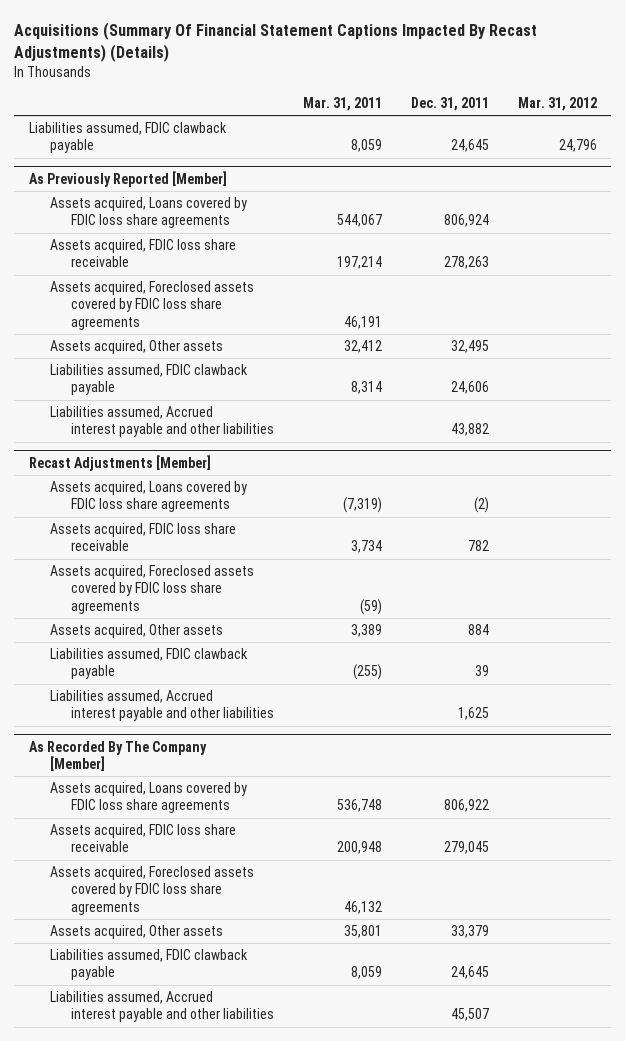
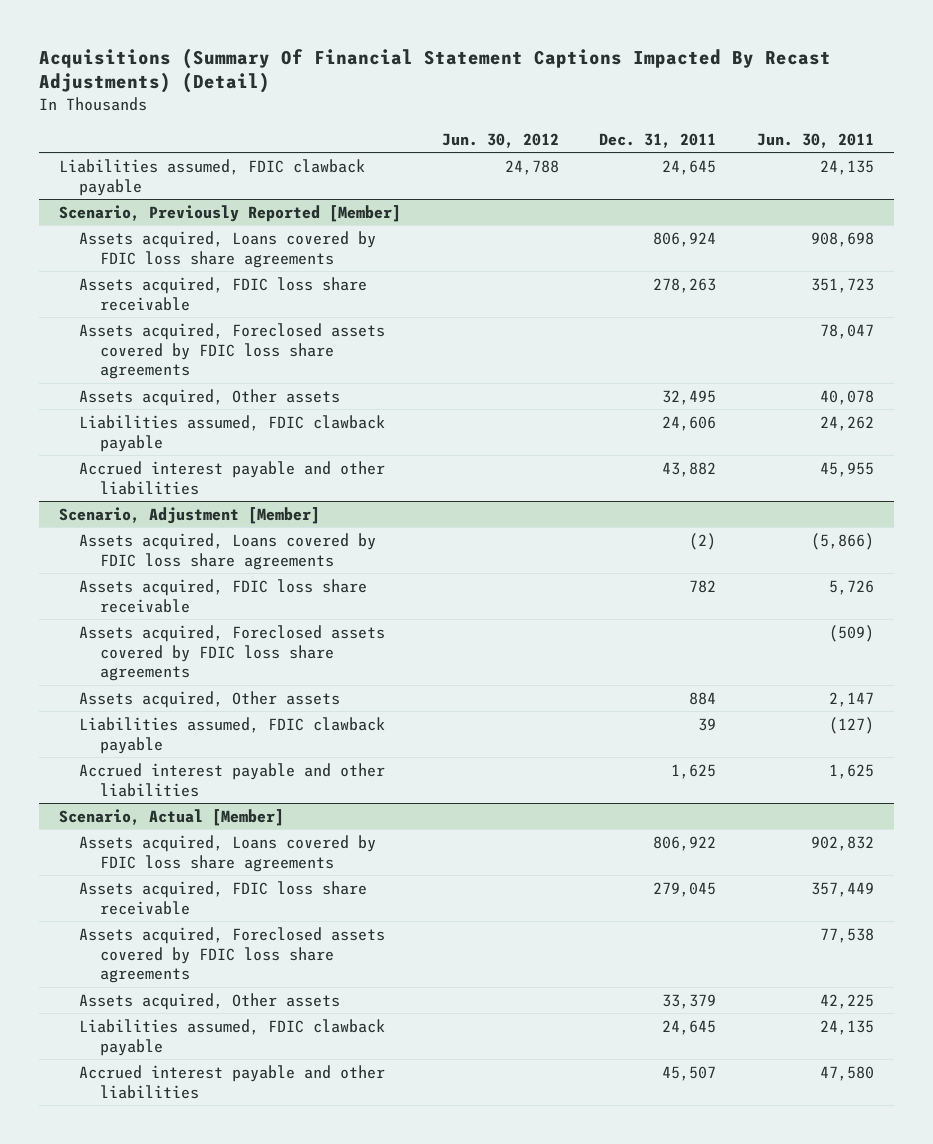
- Acquisitions (Summary Of Financial Statement Captions Impacted By Recast Adjustments) (Details)
+ Acquisitions (Summary Of Financial Statement Captions Impacted By Recast Adjustments) (Detail)
- | Mar. 31, 2011 | Dec. 31, 2011 | Mar. 31, 2012
+ | Jun. 30, 2012 | Dec. 31, 2011 | Jun. 30, 2011
- As Previously Reported [Member]
+ Scenario, Previously Reported [Member]
- Liabilities assumed, Accrued interest payable and other liabilities | | 43,882 |
- Recast Adjustments [Member]
+ Accrued interest payable and other liabilities | | 43,882 | 45,955
+ Scenario, Adjustment [Member]
- Liabilities assumed, Accrued interest payable and other liabilities | | 1,625 |
- As Recorded By The Company [Member]
+ Accrued interest payable and other liabilities | | 1,625 | 1,625
+ Scenario, Actual [Member]
- Liabilities assumed, Accrued interest payable and other liabilities | | 45,507 |
+ Accrued interest payable and other liabilities | | 45,507 | 47,580

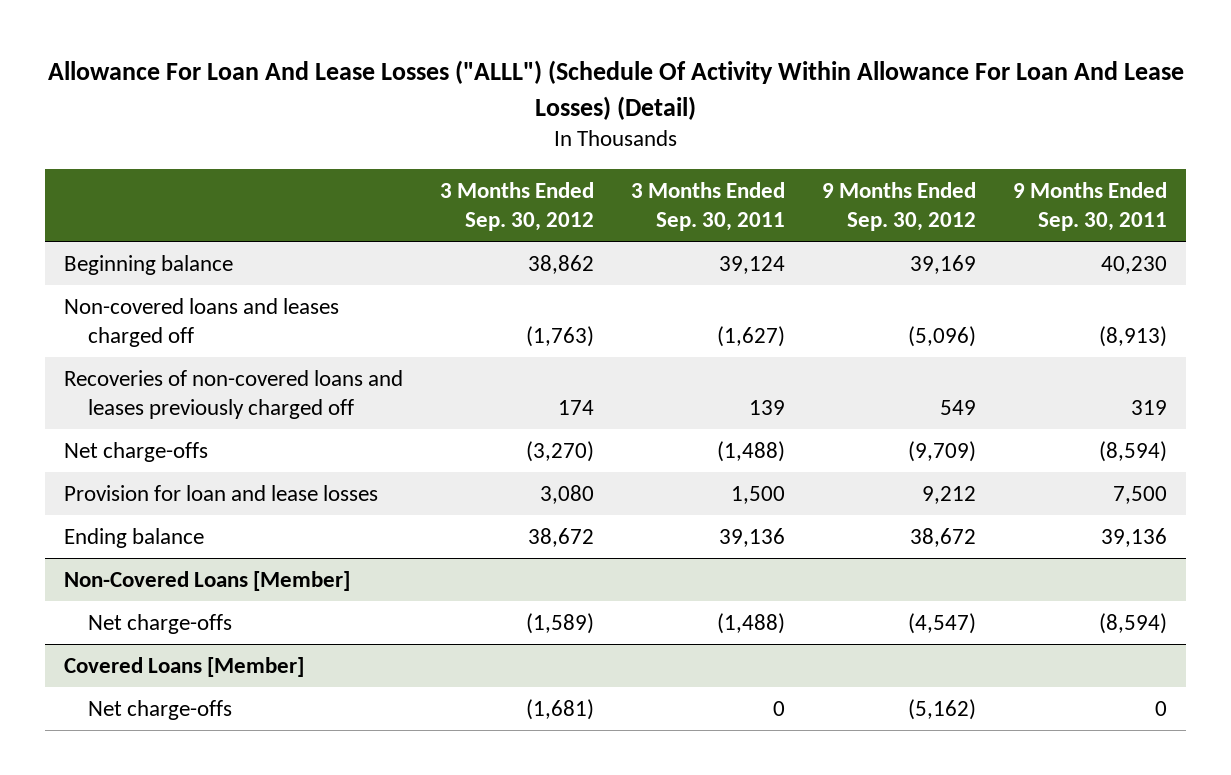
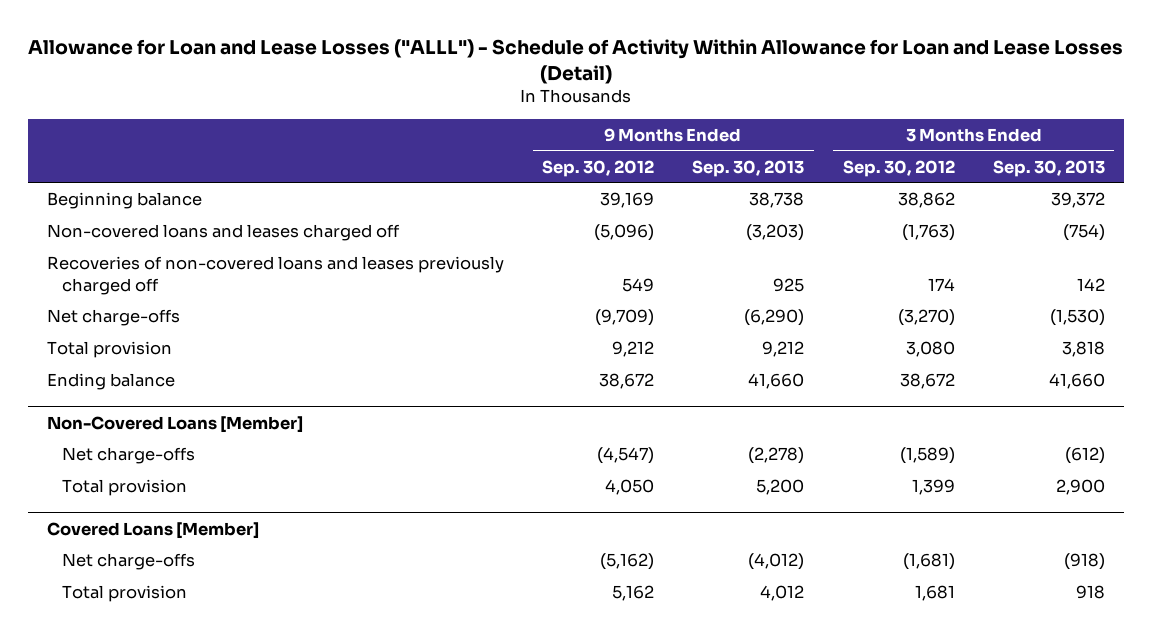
- Allowance For Loan And Lease Losses ("ALLL") (Schedule Of Activity Within Allowance For Loan And Lease Losses) (Detail)
+ Allowance for Loan and Lease Losses ("ALLL") - Schedule of Activity Within Allowance for Loan and Lease Losses (Detail)
- | 3 Months Ended Sep. 30, 2012 | 3 Months Ended Sep. 30, 2011 | 9 Months Ended Sep. 30, 2012 | 9 Months Ended Sep. 30, 2011
+ | 9 Months Ended Sep. 30, 2012 | 9 Months Ended Sep. 30, 2013 | 3 Months Ended Sep. 30, 2012 | 3 Months Ended Sep. 30, 2013
- Provision for loan and lease losses | 3,080 | 1,500 | 9,212 | 7,500
+ Total provision | 9,212 | 9,212 | 3,080 | 3,818
@ Non-Covered Loans [Member]
+ Total provision | 4,050 | 5,200 | 1,399 | 2,900
@ Covered Loans [Member]
+ Total provision | 5,162 | 4,012 | 1,681 | 918

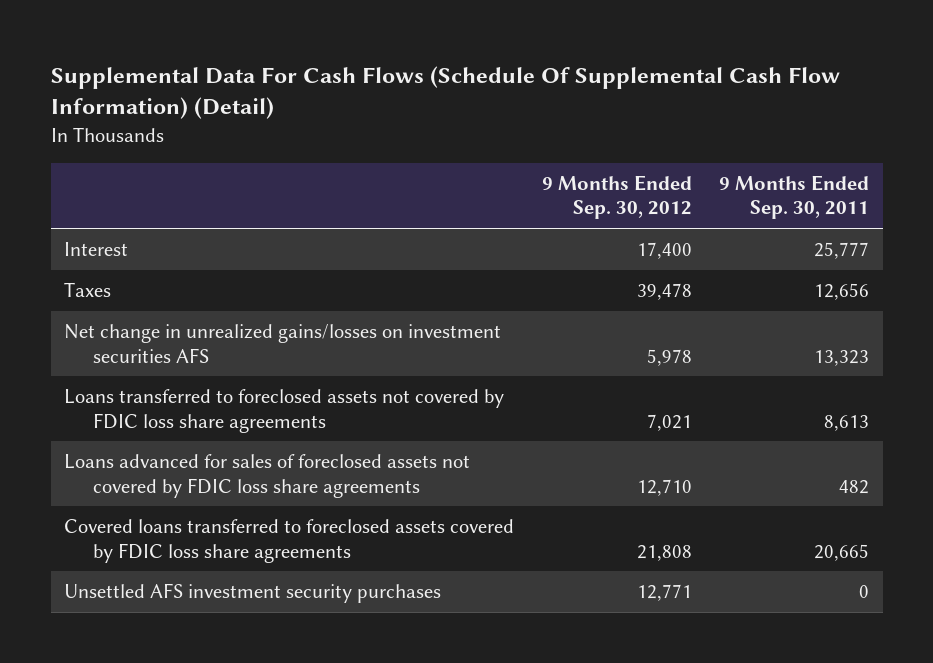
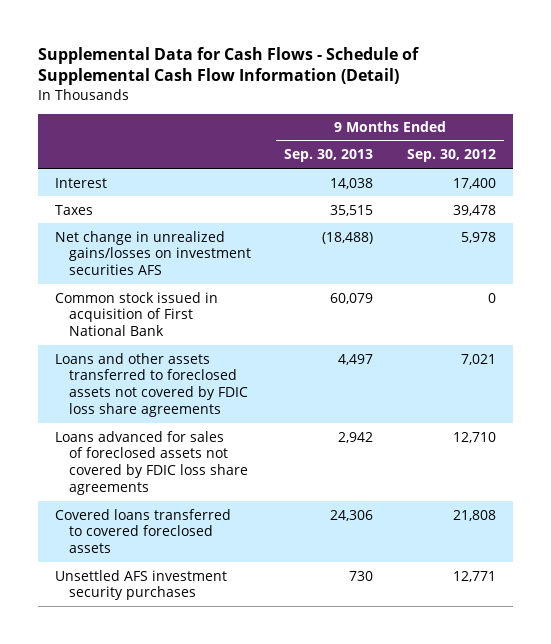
- Supplemental Data For Cash Flows (Schedule Of Supplemental Cash Flow Information) (Detail)
+ Supplemental Data for Cash Flows - Schedule of Supplemental Cash Flow Information (Detail)
- | 9 Months Ended Sep. 30, 2012 | 9 Months Ended Sep. 30, 2011
+ | 9 Months Ended Sep. 30, 2013 | 9 Months Ended Sep. 30, 2012
- Loans transferred to foreclosed assets not covered by FDIC loss share agreements | 7,021 | 8,613
+ Common stock issued in acquisition of First National Bank | 60,079 | 0
+ Loans and other assets transferred to foreclosed assets not covered by FDIC loss share agreements | 4,497 | 7,021
- Covered loans transferred to foreclosed assets covered by FDIC loss share agreements | 21,808 | 20,665
+ Covered loans transferred to covered foreclosed assets | 24,306 | 21,808

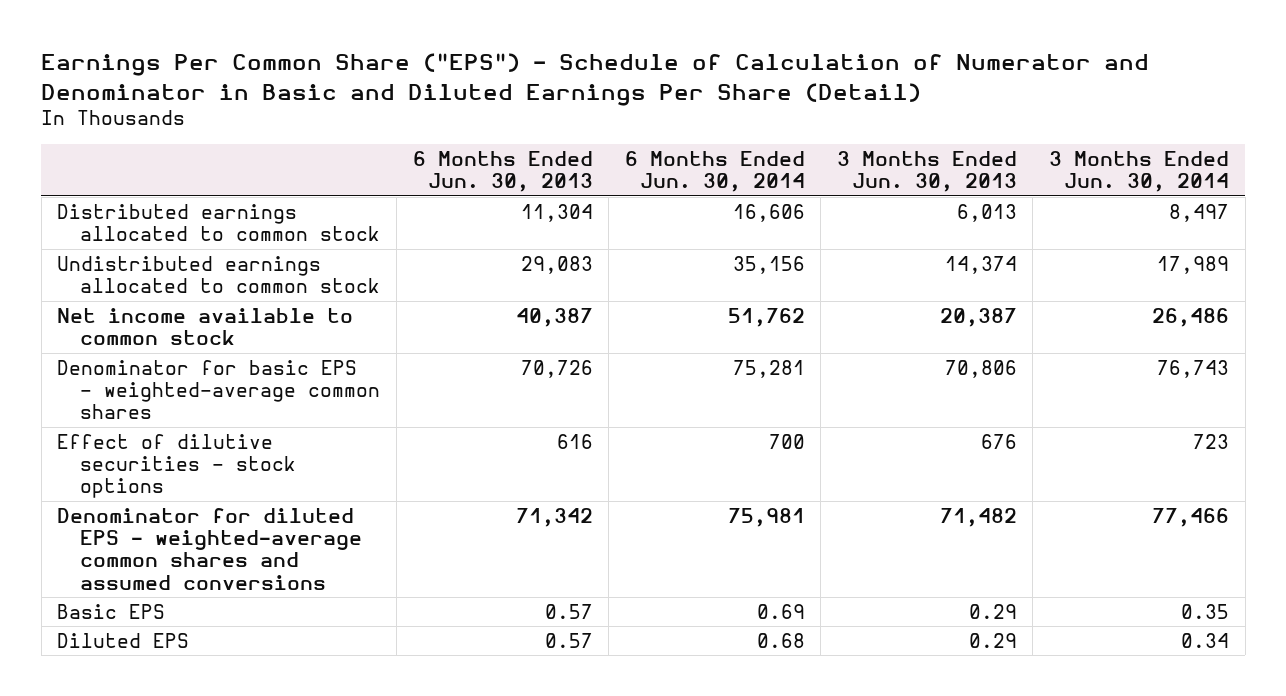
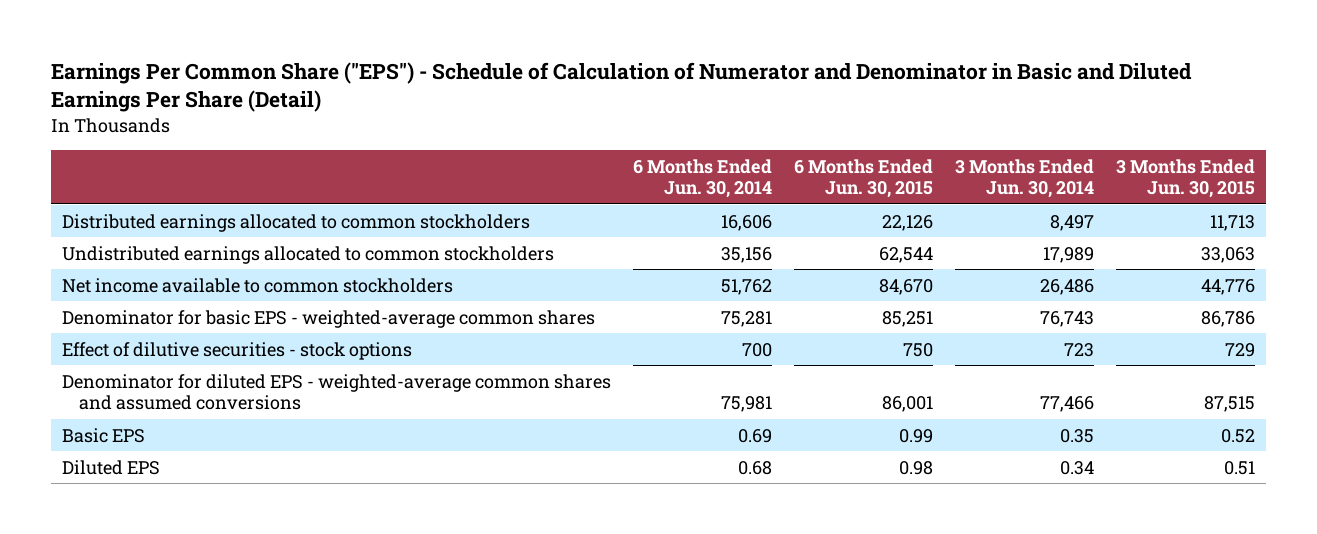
- | 6 Months Ended Jun. 30, 2013 | 6 Months Ended Jun. 30, 2014 | 3 Months Ended Jun. 30, 2013 | 3 Months Ended Jun. 30, 2014
+ | 6 Months Ended Jun. 30, 2014 | 6 Months Ended Jun. 30, 2015 | 3 Months Ended Jun. 30, 2014 | 3 Months Ended Jun. 30, 2015
- Distributed earnings allocated to common stock | 11,304 | 16,606 | 6,013 | 8,497
- Undistributed earnings allocated to common stock | 29,083 | 35,156 | 14,374 | 17,989
- Net income available to common stock | 40,387 | 51,762 | 20,387 | 26,486
+ Distributed earnings allocated to common stockholders | 16,606 | 22,126 | 8,497 | 11,713
+ Undistributed earnings allocated to common stockholders | 35,156 | 62,544 | 17,989 | 33,063
+ Net income available to common stockholders | 51,762 | 84,670 | 26,486 | 44,776

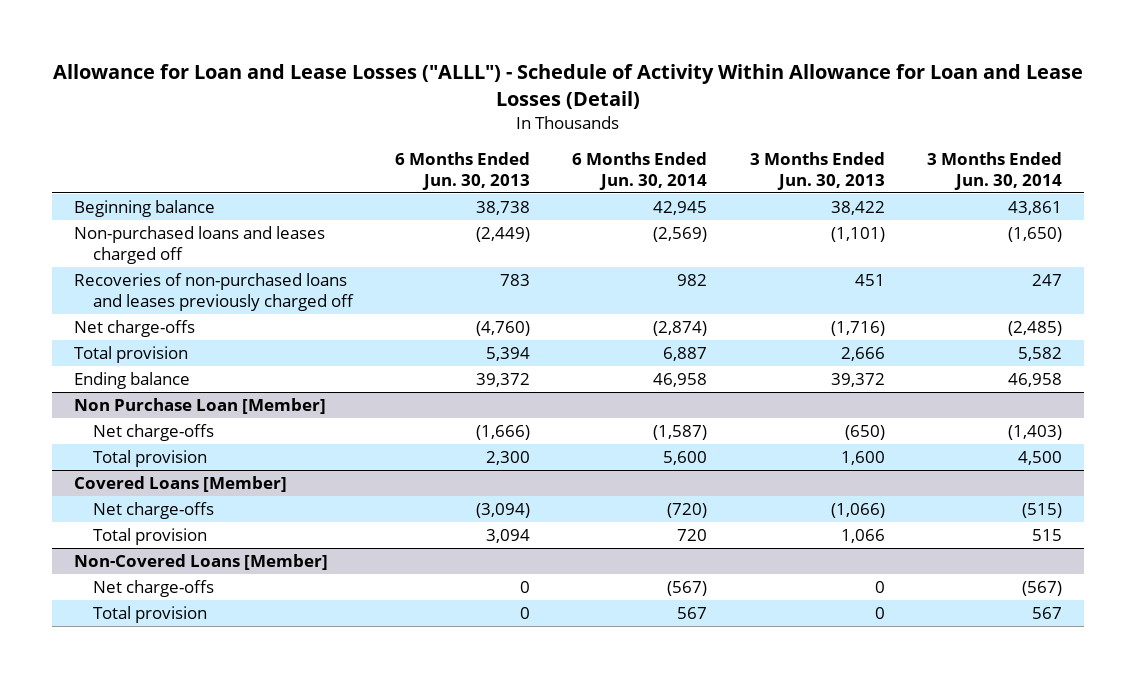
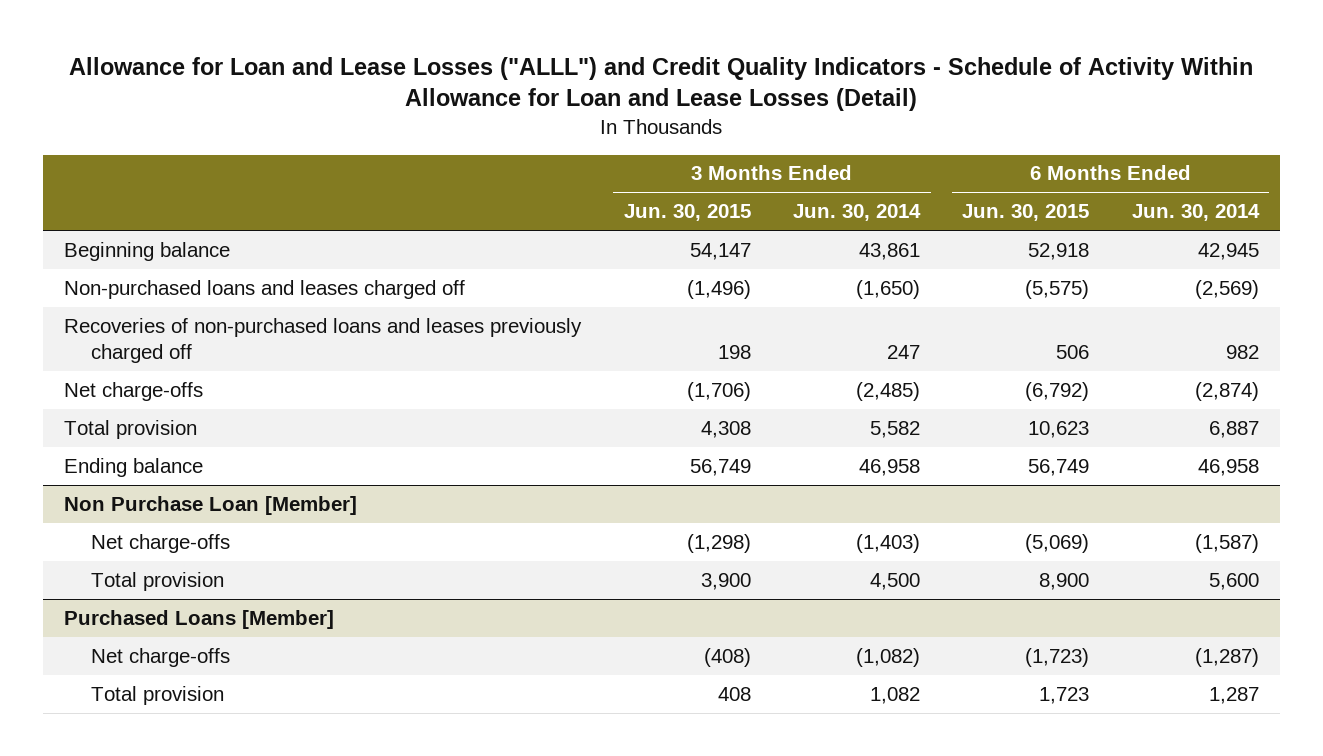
- Allowance for Loan and Lease Losses ("ALLL") - Schedule of Activity Within Allowance for Loan and Lease Losses (Detail)
+ Allowance for Loan and Lease Losses ("ALLL") and Credit Quality Indicators - Schedule of Activity Within Allowance for Loan and Lease Losses (Detail)
- | 6 Months Ended Jun. 30, 2013 | 6 Months Ended Jun. 30, 2014 | 3 Months Ended Jun. 30, 2013 | 3 Months Ended Jun. 30, 2014
+ | 3 Months Ended Jun. 30, 2015 | 3 Months Ended Jun. 30, 2014 | 6 Months Ended Jun. 30, 2015 | 6 Months Ended Jun. 30, 2014
- Covered Loans [Member]
- Net charge-offs | (3,094) | (720) | (1,066) | (515)
- Total provision | 3,094 | 720 | 1,066 | 515
- Non-Covered Loans [Member]
- Net charge-offs | 0 | (567) | 0 | (567)
- Total provision | 0 | 567 | 0 | 567
+ Purchased Loans [Member]
+ Net charge-offs | (408) | (1,082) | (1,723) | (1,287)
+ Total provision | 408 | 1,082 | 1,723 | 1,287

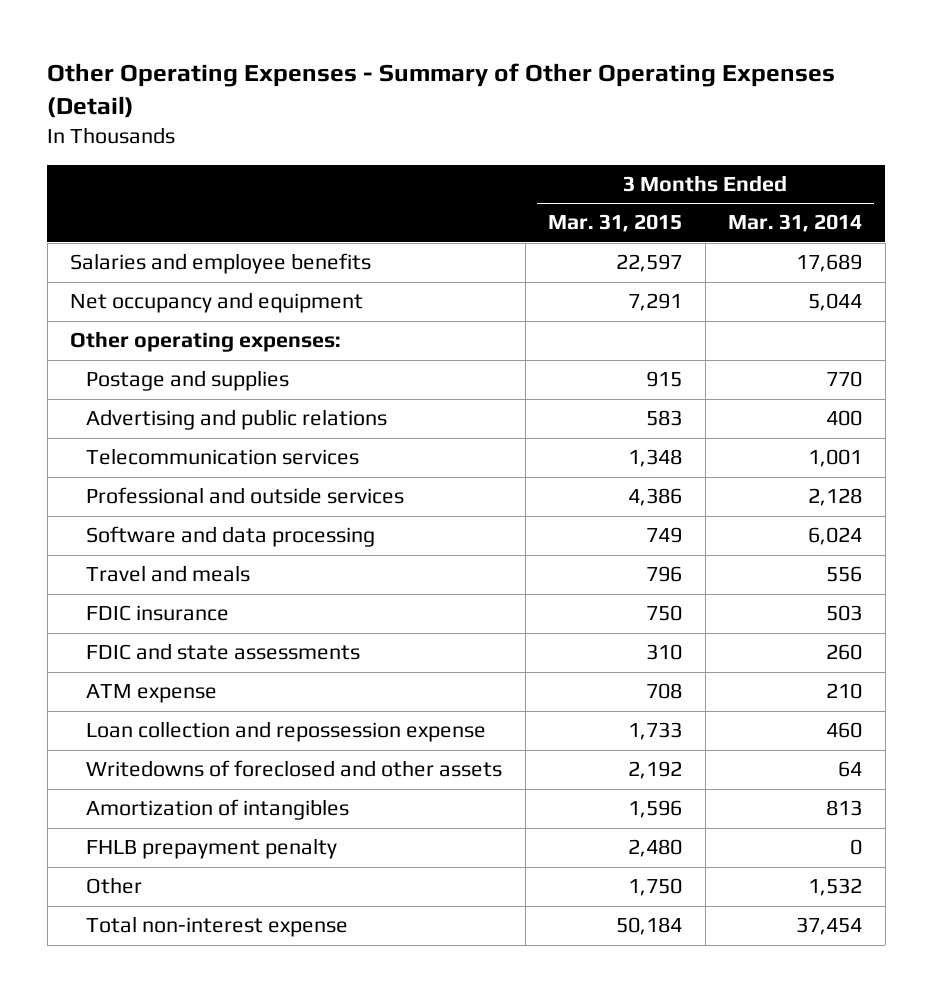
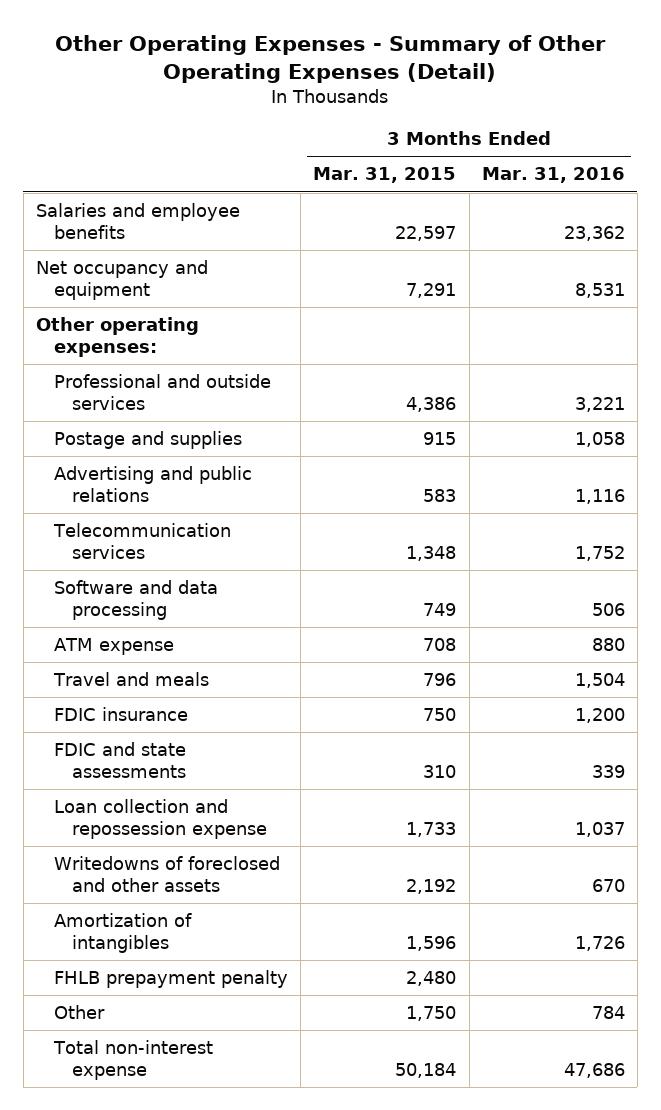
- | 3 Months Ended Mar. 31, 2015 | 3 Months Ended Mar. 31, 2014
+ | 3 Months Ended Mar. 31, 2015 | 3 Months Ended Mar. 31, 2016
moved up: Professional and outside services | 4,386 | 3,221
moved up: ATM expense | 708 | 880

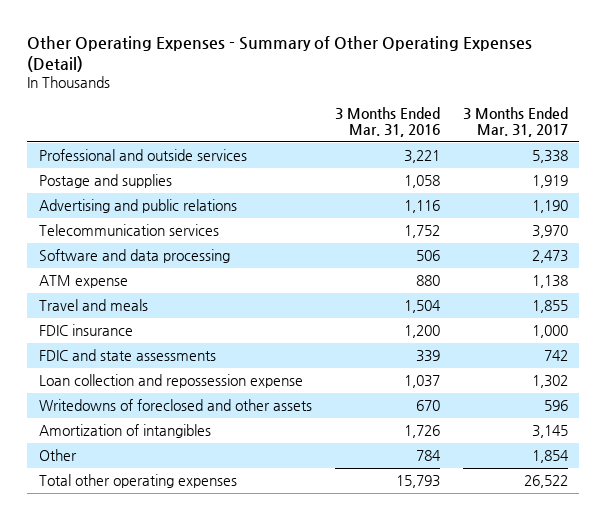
- | 3 Months Ended Mar. 31, 2015 | 3 Months Ended Mar. 31, 2016
+ | 3 Months Ended Mar. 31, 2016 | 3 Months Ended Mar. 31, 2017
- Salaries and employee benefits | 22,597 | 23,362
- Net occupancy and equipment | 7,291 | 8,531
- Other operating expenses:
- FHLB prepayment penalty | 2,480 |
- Total non-interest expense | 50,184 | 47,686
+ Total other operating expenses | 15,793 | 26,522

